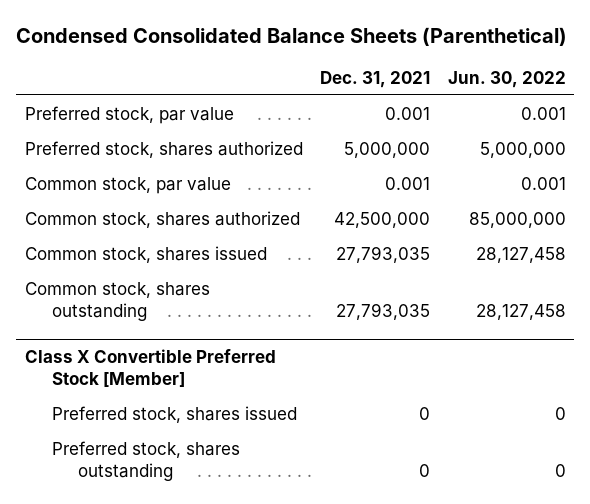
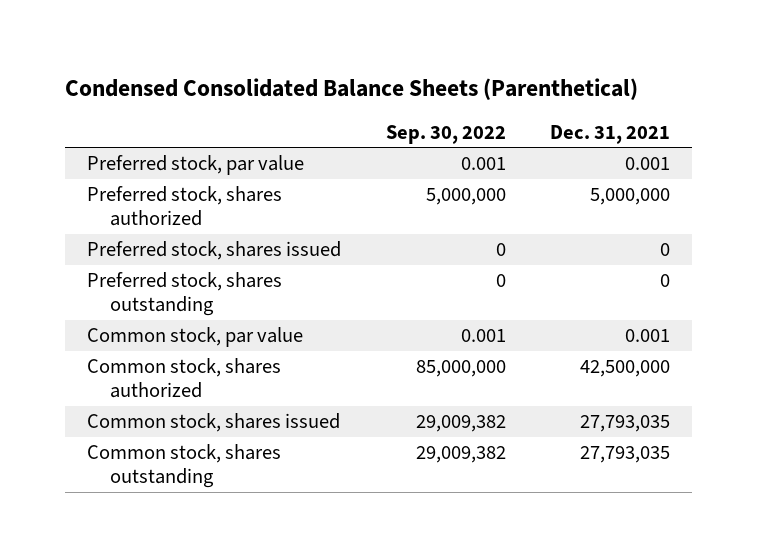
- | Dec. 31, 2021 | Jun. 30, 2022
+ | Sep. 30, 2022 | Dec. 31, 2021
+ Preferred stock, shares issued | 0 | 0
+ Preferred stock, shares outstanding | 0 | 0
- Class X Convertible Preferred Stock [Member]
- Preferred stock, shares issued | 0 | 0
- Preferred stock, shares outstanding | 0 | 0

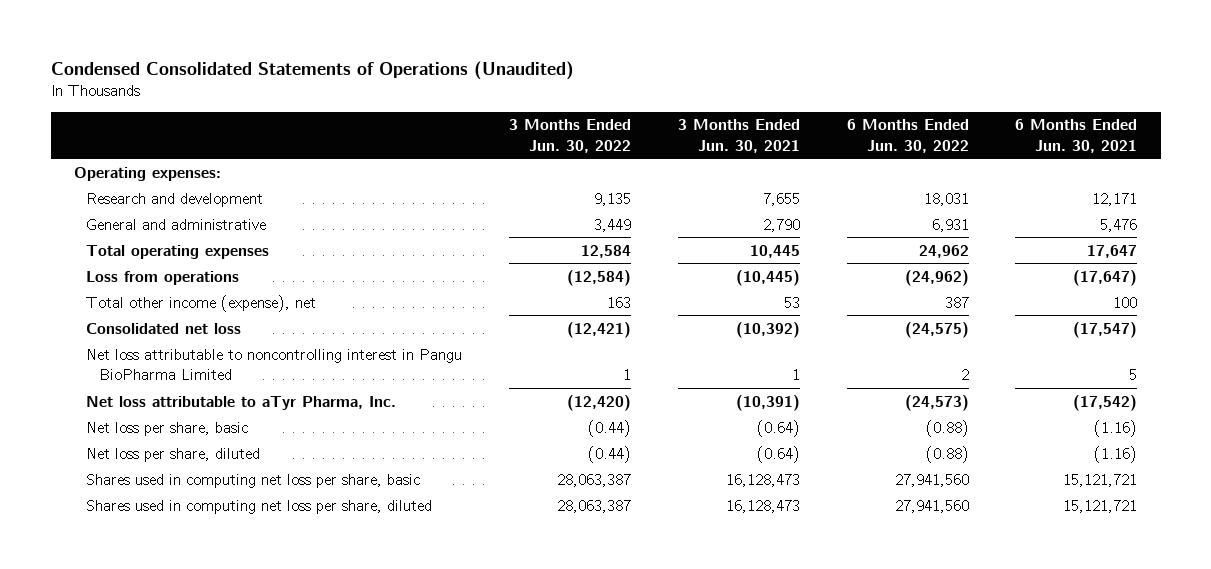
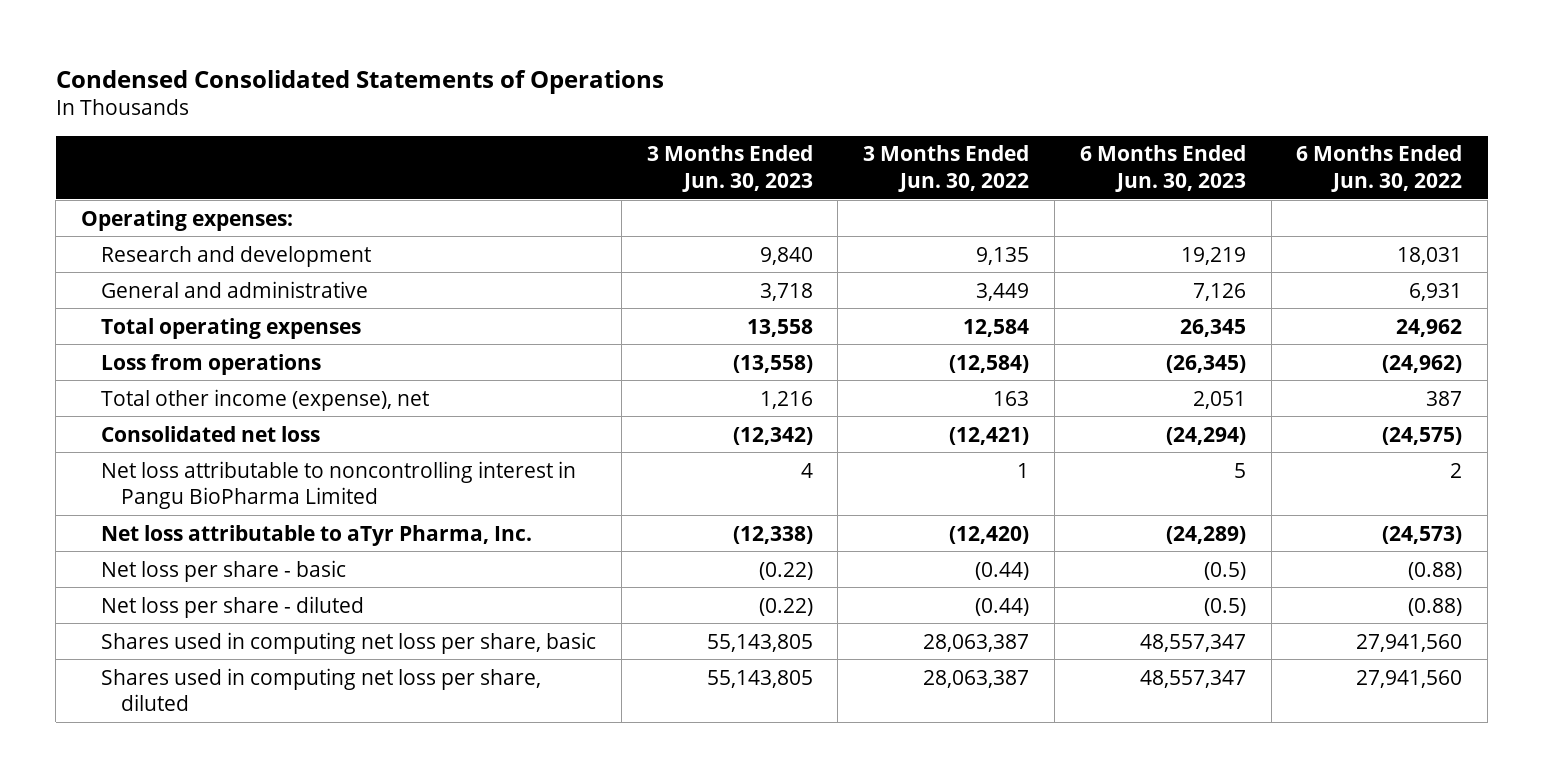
- Condensed Consolidated Statements of Operations (Unaudited)
+ Condensed Consolidated Statements of Operations
- | 3 Months Ended Jun. 30, 2022 | 3 Months Ended Jun. 30, 2021 | 6 Months Ended Jun. 30, 2022 | 6 Months Ended Jun. 30, 2021
+ | 3 Months Ended Jun. 30, 2023 | 3 Months Ended Jun. 30, 2022 | 6 Months Ended Jun. 30, 2023 | 6 Months Ended Jun. 30, 2022
- Net loss per share, basic | (0.44) | (0.64) | (0.88) | (1.16)
- Net loss per share, diluted | (0.44) | (0.64) | (0.88) | (1.16)
+ Net loss per share - basic | (0.22) | (0.44) | (0.5) | (0.88)
+ Net loss per share - diluted | (0.22) | (0.44) | (0.5) | (0.88)

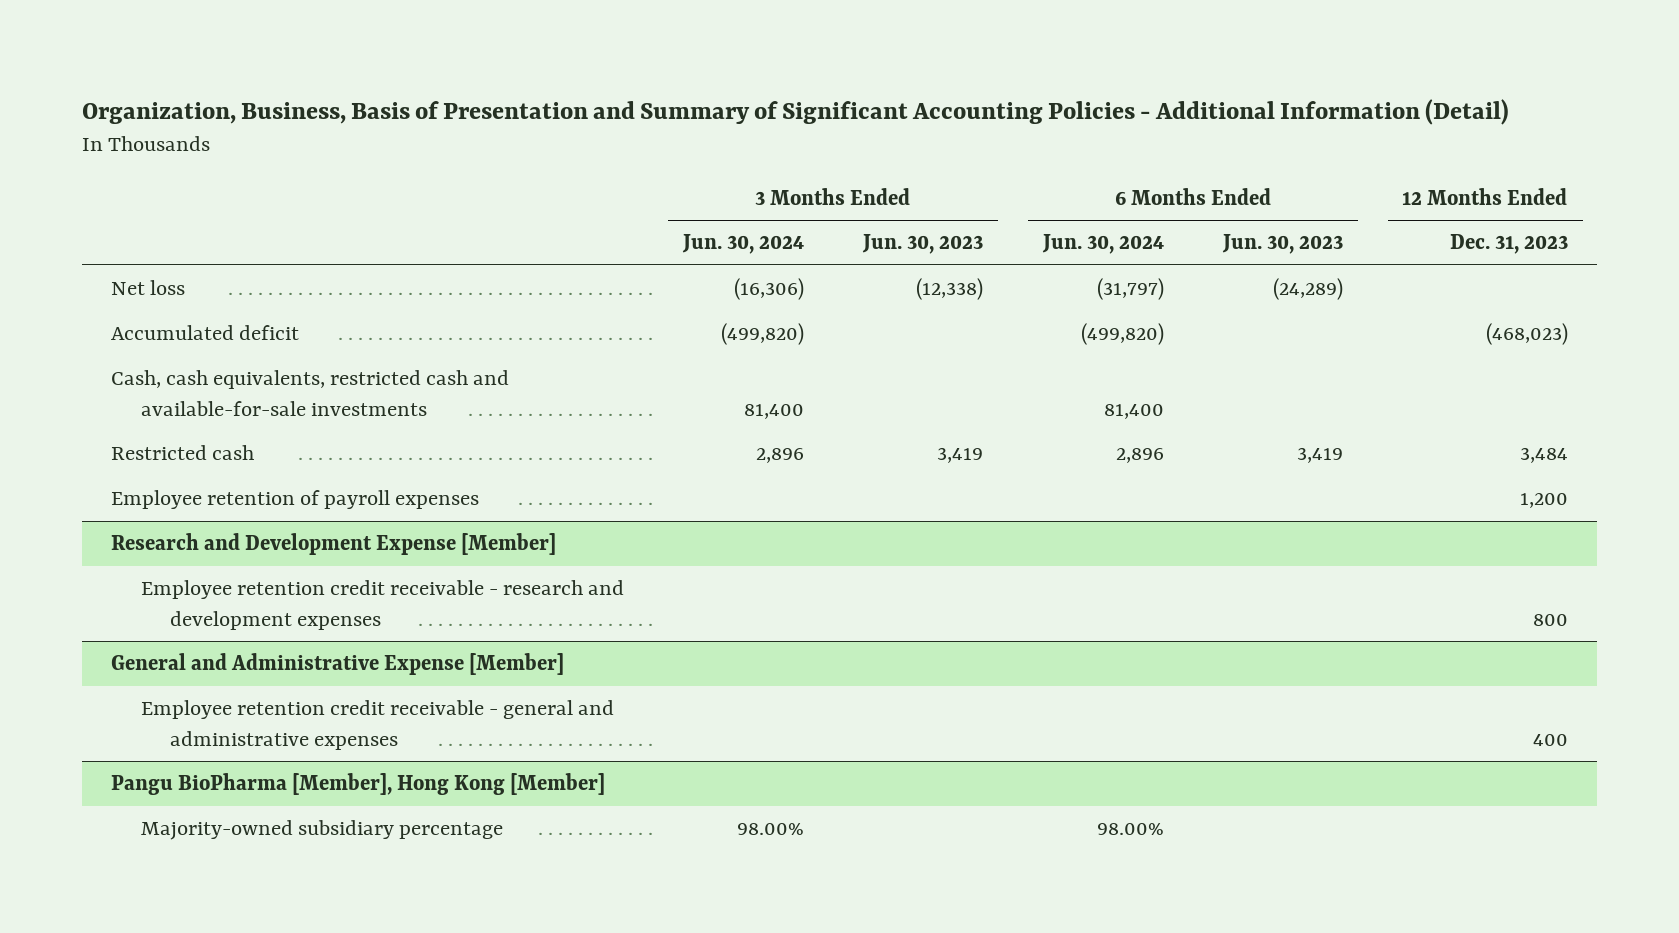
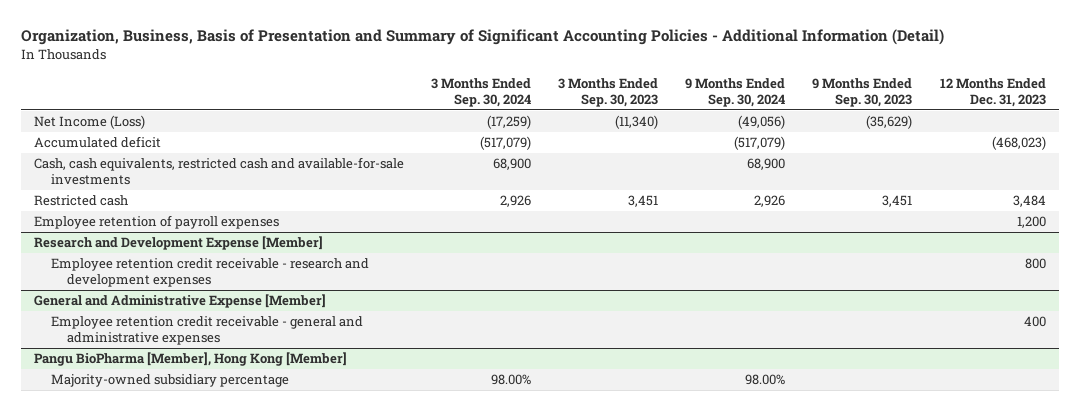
- | 3 Months Ended Jun. 30, 2024 | 3 Months Ended Jun. 30, 2023 | 6 Months Ended Jun. 30, 2024 | 6 Months Ended Jun. 30, 2023 | 12 Months Ended Dec. 31, 2023
+ | 3 Months Ended Sep. 30, 2024 | 3 Months Ended Sep. 30, 2023 | 9 Months Ended Sep. 30, 2024 | 9 Months Ended Sep. 30, 2023 | 12 Months Ended Dec. 31, 2023
- Net loss | (16,306) | (12,338) | (31,797) | (24,289) |
+ Net Income (Loss) | (17,259) | (11,340) | (49,056) | (35,629) |

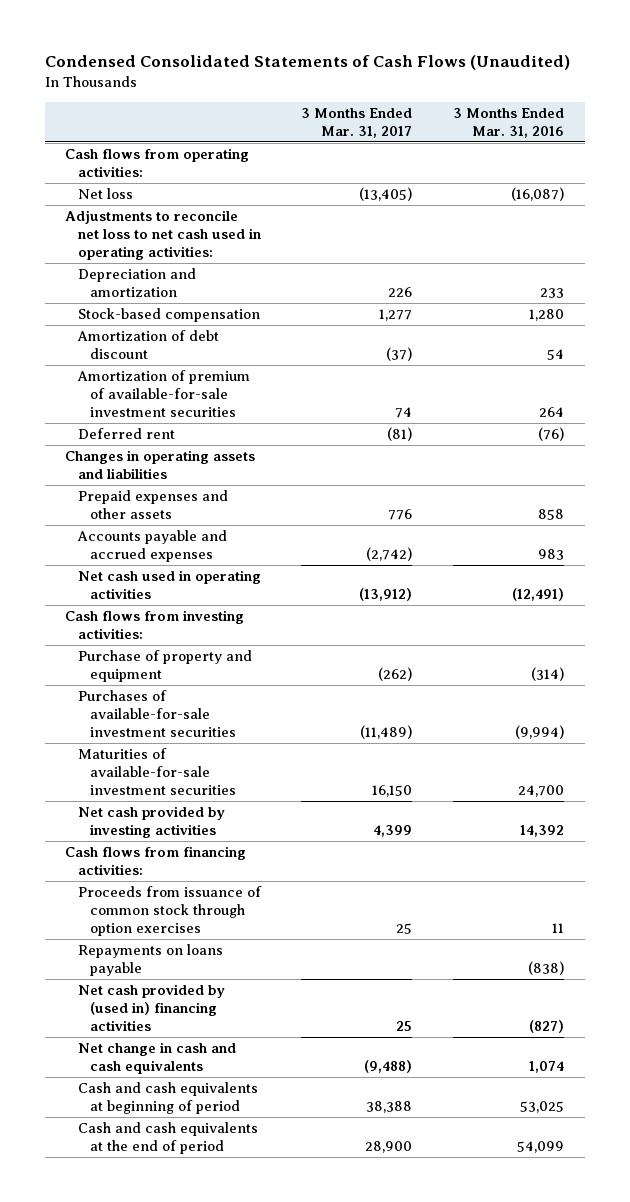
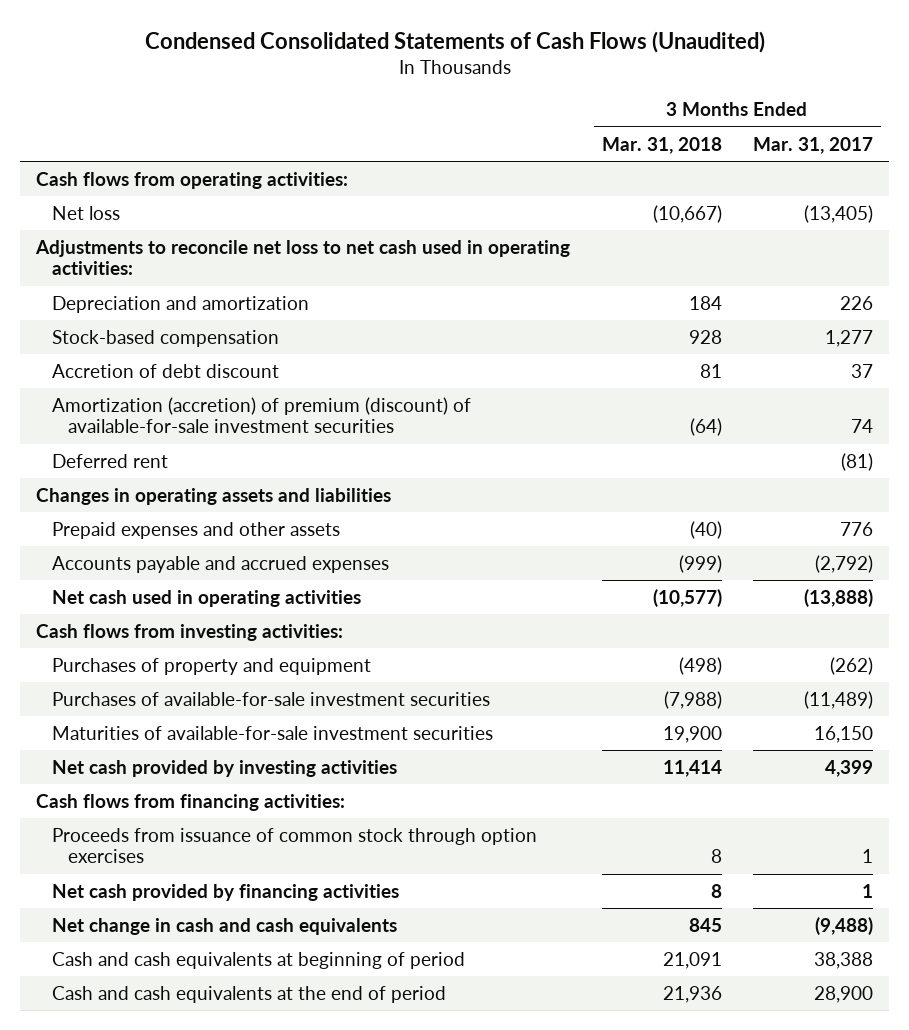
- | 3 Months Ended Mar. 31, 2017 | 3 Months Ended Mar. 31, 2016
+ | 3 Months Ended Mar. 31, 2018 | 3 Months Ended Mar. 31, 2017
- Amortization of debt discount | (37) | 54
- Amortization of premium of available-for-sale investment securities | 74 | 264
+ Accretion of debt discount | 81 | 37
+ Amortization (accretion) of premium (discount) of available-for-sale investment securities | (64) | 74
- Accounts payable and accrued expenses | (2,742) | 983
- Net cash used in operating activities | (13,912) | (12,491)
+ Accounts payable and accrued expenses | (999) | (2,792)
+ Net cash used in operating activities | (10,577) | (13,888)
- Purchase of property and equipment | (262) | (314)
+ Purchases of property and equipment | (498) | (262)
- Proceeds from issuance of common stock through option exercises | 25 | 11
- Repayments on loans payable | | (838)
- Net cash provided by (used in) financing activities | 25 | (827)
+ Proceeds from issuance of common stock through option exercises | 8 | 1
+ Net cash provided by financing activities | 8 | 1

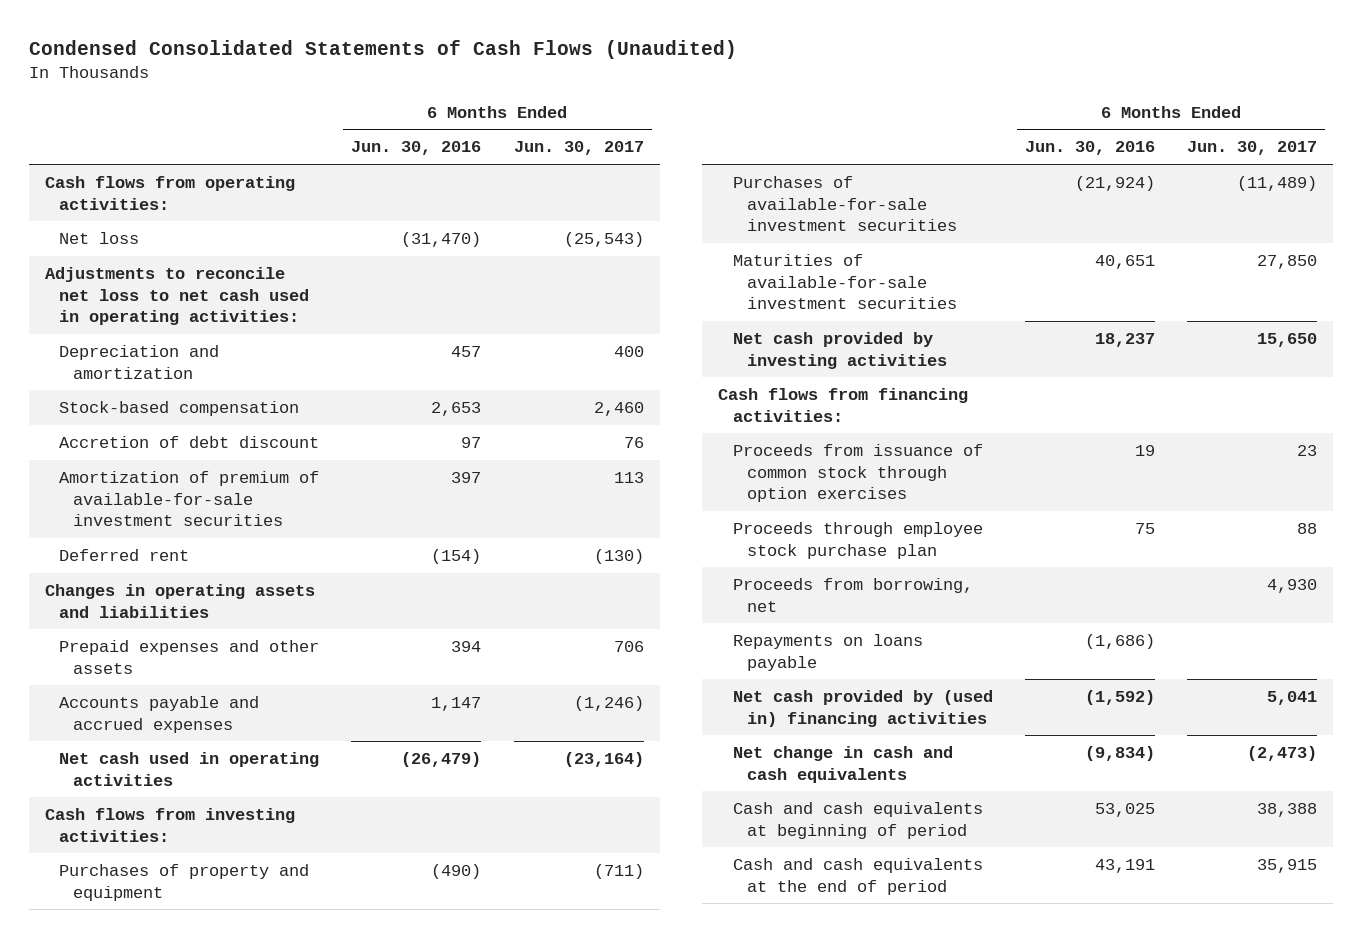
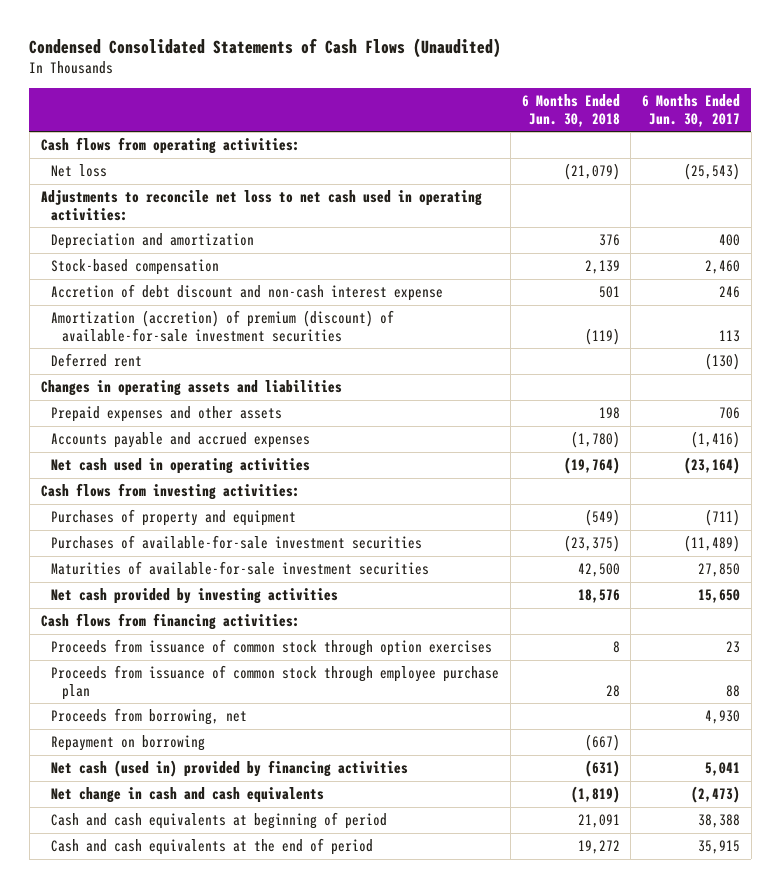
- | 6 Months Ended Jun. 30, 2016 | 6 Months Ended Jun. 30, 2017
+ | 6 Months Ended Jun. 30, 2018 | 6 Months Ended Jun. 30, 2017
- Accretion of debt discount | 97 | 76
- Amortization of premium of available-for-sale investment securities | 397 | 113
+ Accretion of debt discount and non-cash interest expense | 501 | 246
+ Amortization (accretion) of premium (discount) of available-for-sale investment securities | (119) | 113
- Accounts payable and accrued expenses | 1,147 | (1,246)
+ Accounts payable and accrued expenses | (1,780) | (1,416)
- Proceeds through employee stock purchase plan | 75 | 88
+ Proceeds from issuance of common stock through employee purchase plan | 28 | 88
- Repayments on loans payable | (1,686) |
- Net cash provided by (used in) financing activities | (1,592) | 5,041
+ Repayment on borrowing | (667) |
+ Net cash (used in) provided by financing activities | (631) | 5,041

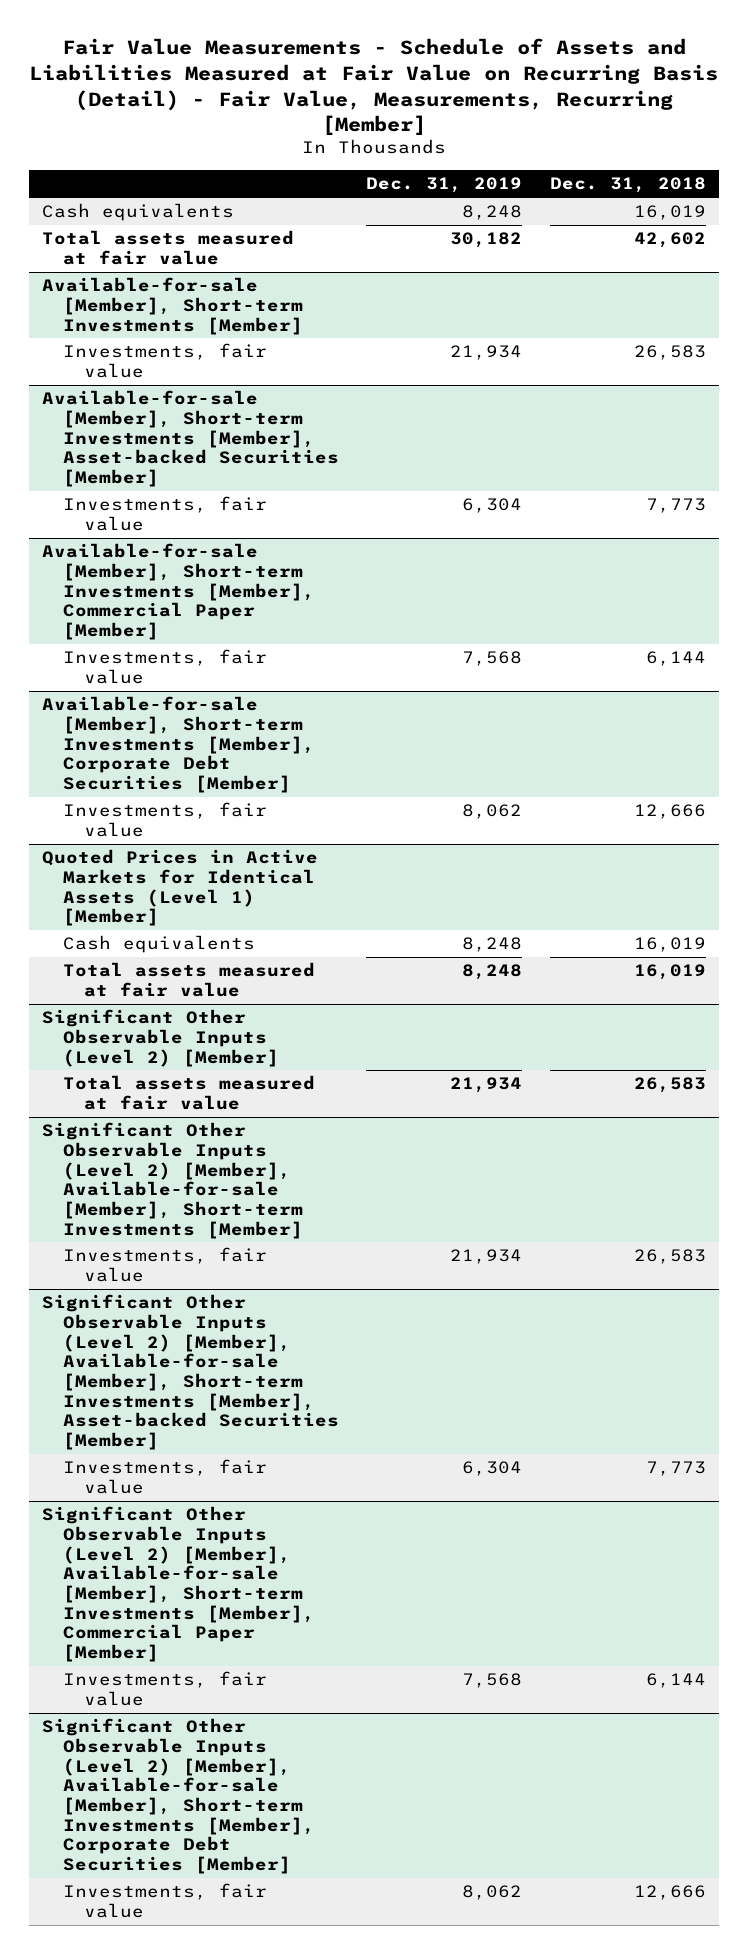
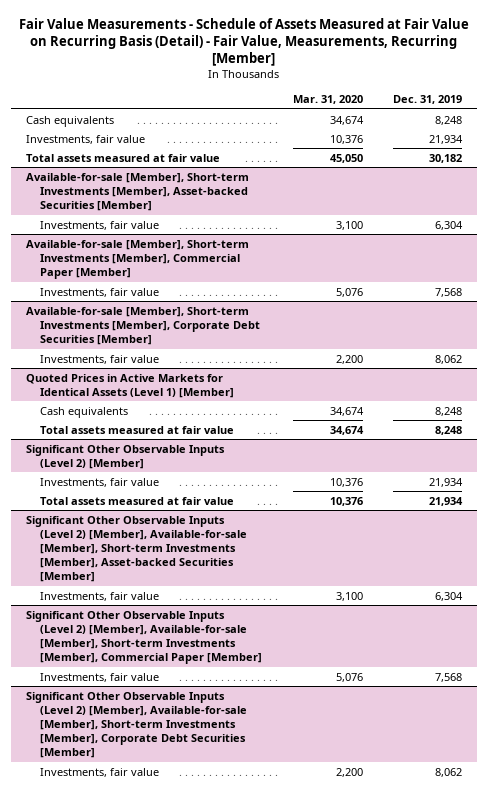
- Fair Value Measurements - Schedule of Assets and Liabilities Measured at Fair Value on Recurring Basis (Detail) - Fair Value, Measurements, Recurring [Member]
+ Fair Value Measurements - Schedule of Assets Measured at Fair Value on Recurring Basis (Detail) - Fair Value, Measurements, Recurring [Member]
- | Dec. 31, 2019 | Dec. 31, 2018
+ | Mar. 31, 2020 | Dec. 31, 2019
- Available-for-sale [Member], Short-term Investments [Member]
moved down: Total assets measured at fair value | 45,050 | 30,182
- Significant Other Observable Inputs (Level 2) [Member], Available-for-sale [Member], Short-term Investments [Member]
@ Significant Other Observable Inputs (Level 2) [Member]
moved down: Total assets measured at fair value | 10,376 | 21,934

